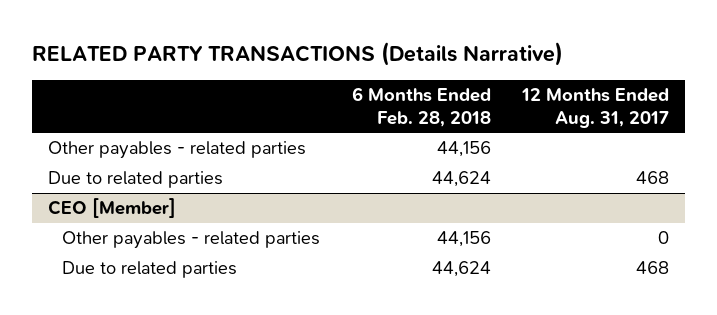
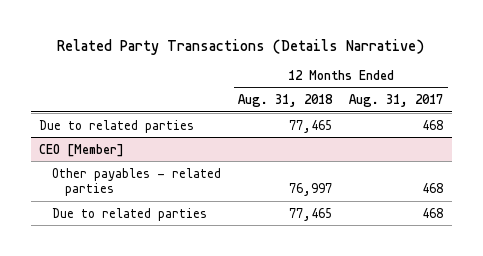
- RELATED PARTY TRANSACTIONS (Details Narrative)
+ Related Party Transactions (Details Narrative)
- | 6 Months Ended Feb. 28, 2018 | 12 Months Ended Aug. 31, 2017
+ | 12 Months Ended Aug. 31, 2018 | 12 Months Ended Aug. 31, 2017
- Other payables - related parties | 44,156 |
@ CEO [Member]
- Other payables - related parties | 44,156 | 0
+ Other payables - related parties | 76,997 | 468

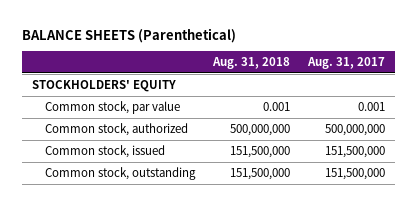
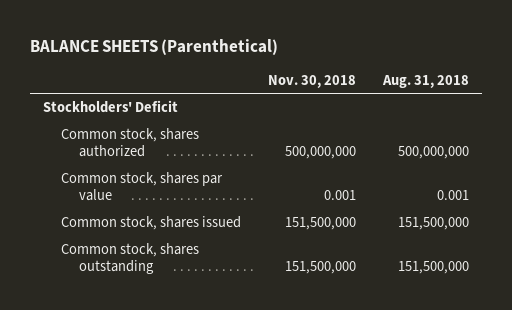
- | Aug. 31, 2018 | Aug. 31, 2017
+ | Nov. 30, 2018 | Aug. 31, 2018
- STOCKHOLDERS' EQUITY
- Common stock, par value | 0.001 | 0.001
- Common stock, authorized | 500,000,000 | 500,000,000
- Common stock, issued | 151,500,000 | 151,500,000
- Common stock, outstanding | 151,500,000 | 151,500,000
+ Stockholders' Deficit
+ Common stock, shares authorized | 500,000,000 | 500,000,000
+ Common stock, shares par value | 0.001 | 0.001
+ Common stock, shares issued | 151,500,000 | 151,500,000
+ Common stock, shares outstanding | 151,500,000 | 151,500,000

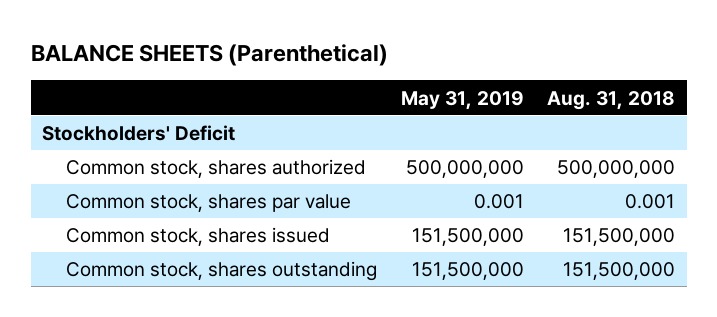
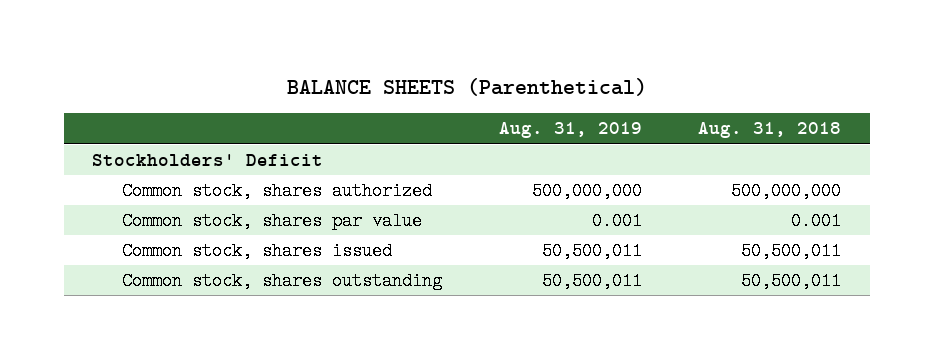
- | May 31, 2019 | Aug. 31, 2018
+ | Aug. 31, 2019 | Aug. 31, 2018
- Common stock, shares issued | 151,500,000 | 151,500,000
- Common stock, shares outstanding | 151,500,000 | 151,500,000
+ Common stock, shares issued | 50,500,011 | 50,500,011
+ Common stock, shares outstanding | 50,500,011 | 50,500,011

